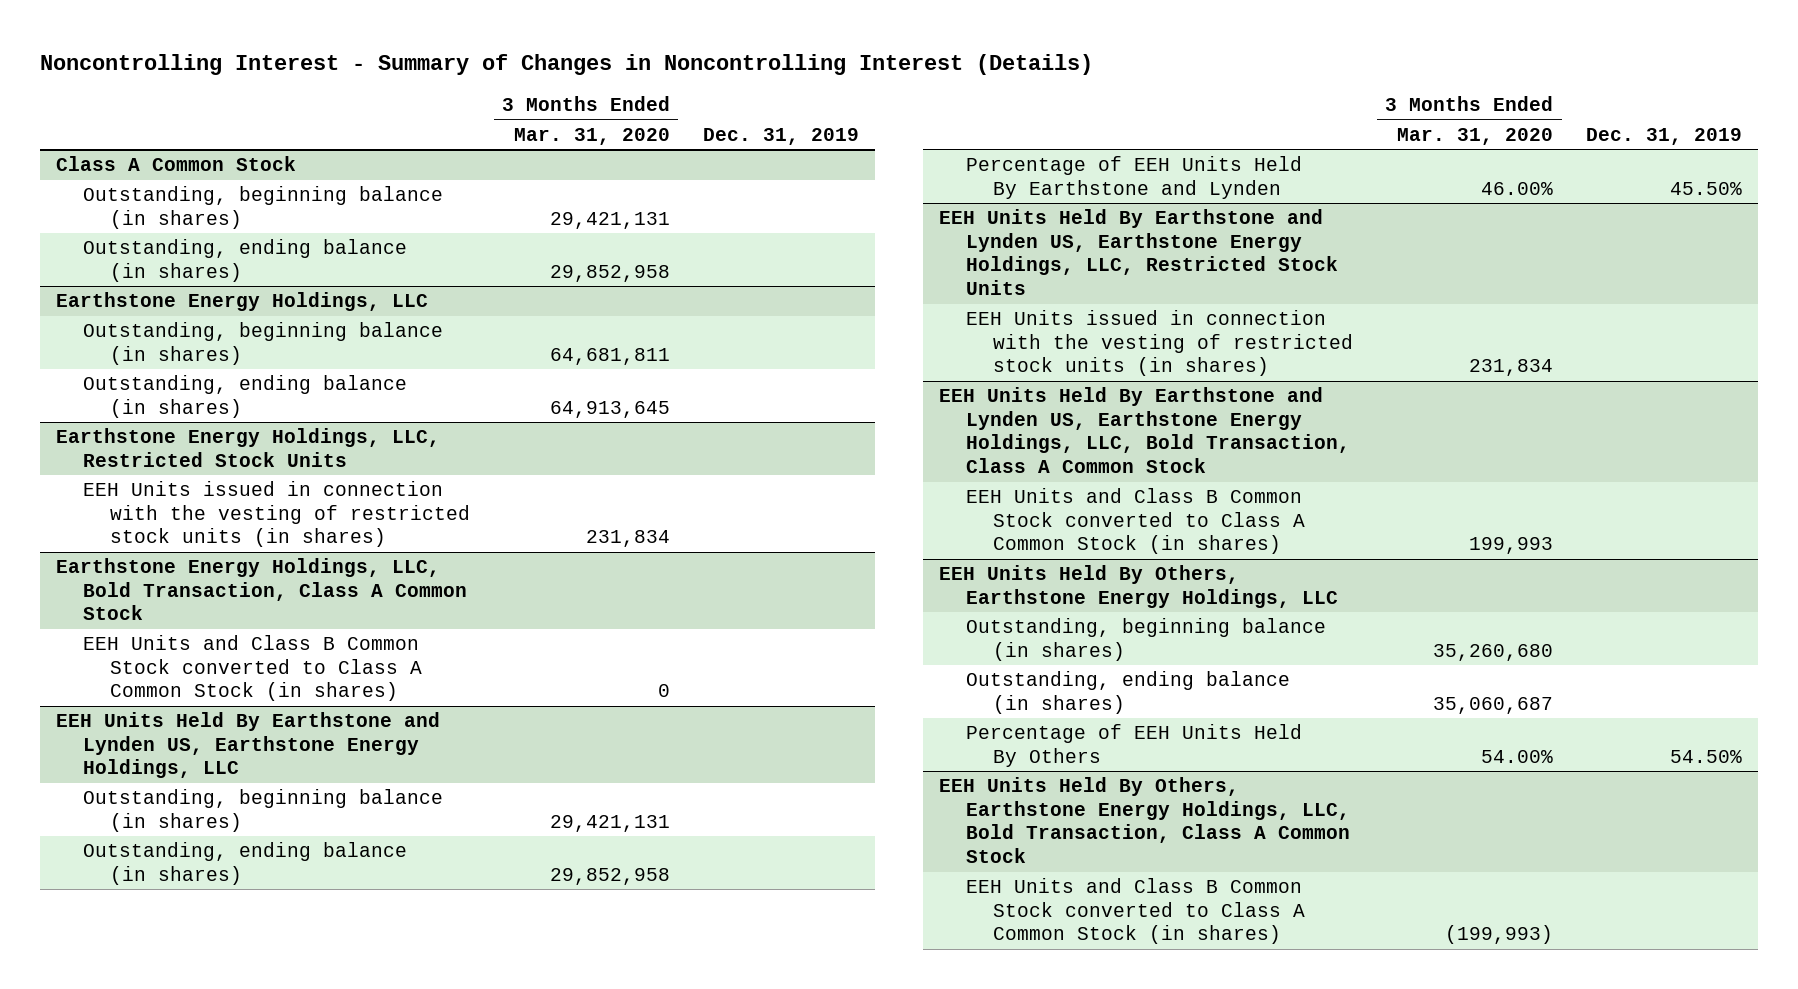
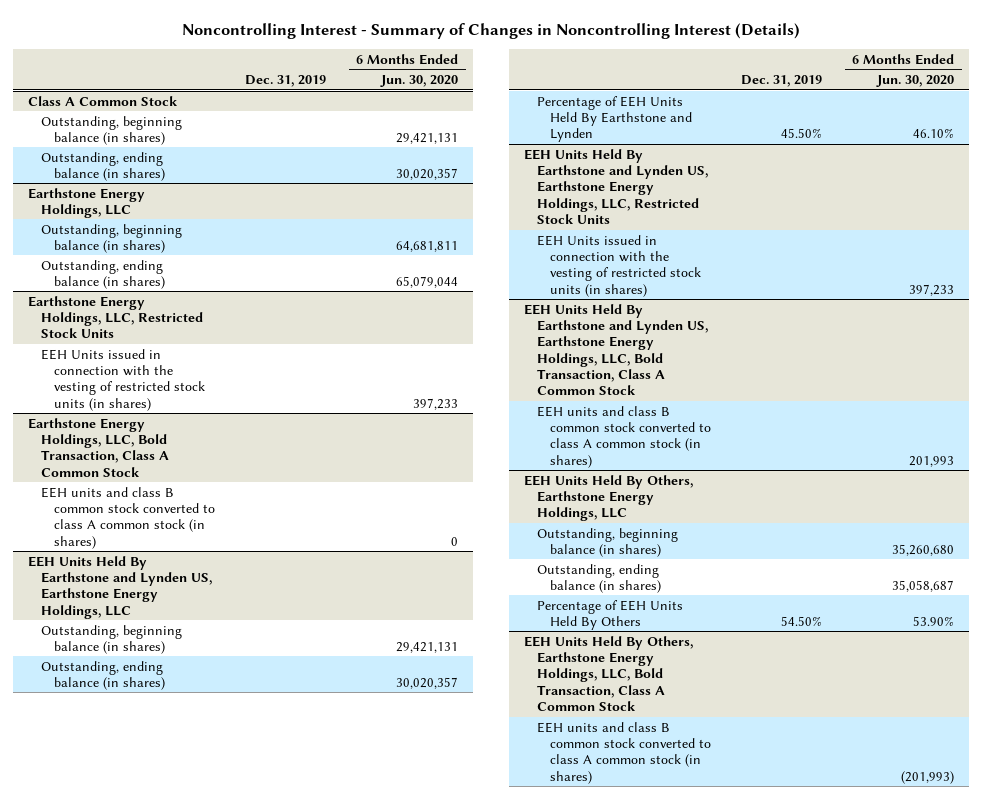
- | 3 Months Ended Mar. 31, 2020 | Dec. 31, 2019
+ | Dec. 31, 2019 | 6 Months Ended Jun. 30, 2020
@ Earthstone Energy Holdings, LLC, Bold Transaction, Class A Common Stock
- EEH Units and Class B Common Stock converted to Class A Common Stock (in shares) | 0 |
+ EEH units and class B common stock converted to class A common stock (in shares) | | 0
@ EEH Units Held By Earthstone and Lynden US, Earthstone Energy Holdings, LLC, Bold Transaction, Class A Common Stock
- EEH Units and Class B Common Stock converted to Class A Common Stock (in shares) | 199,993 |
+ EEH units and class B common stock converted to class A common stock (in shares) | | 201,993
@ EEH Units Held By Others, Earthstone Energy Holdings, LLC, Bold Transaction, Class A Common Stock
- EEH Units and Class B Common Stock converted to Class A Common Stock (in shares) | (199,993) |
+ EEH units and class B common stock converted to class A common stock (in shares) | | (201,993)

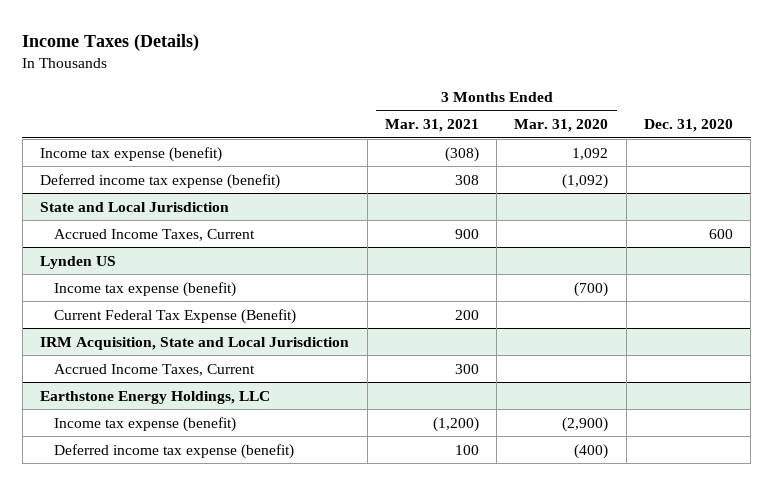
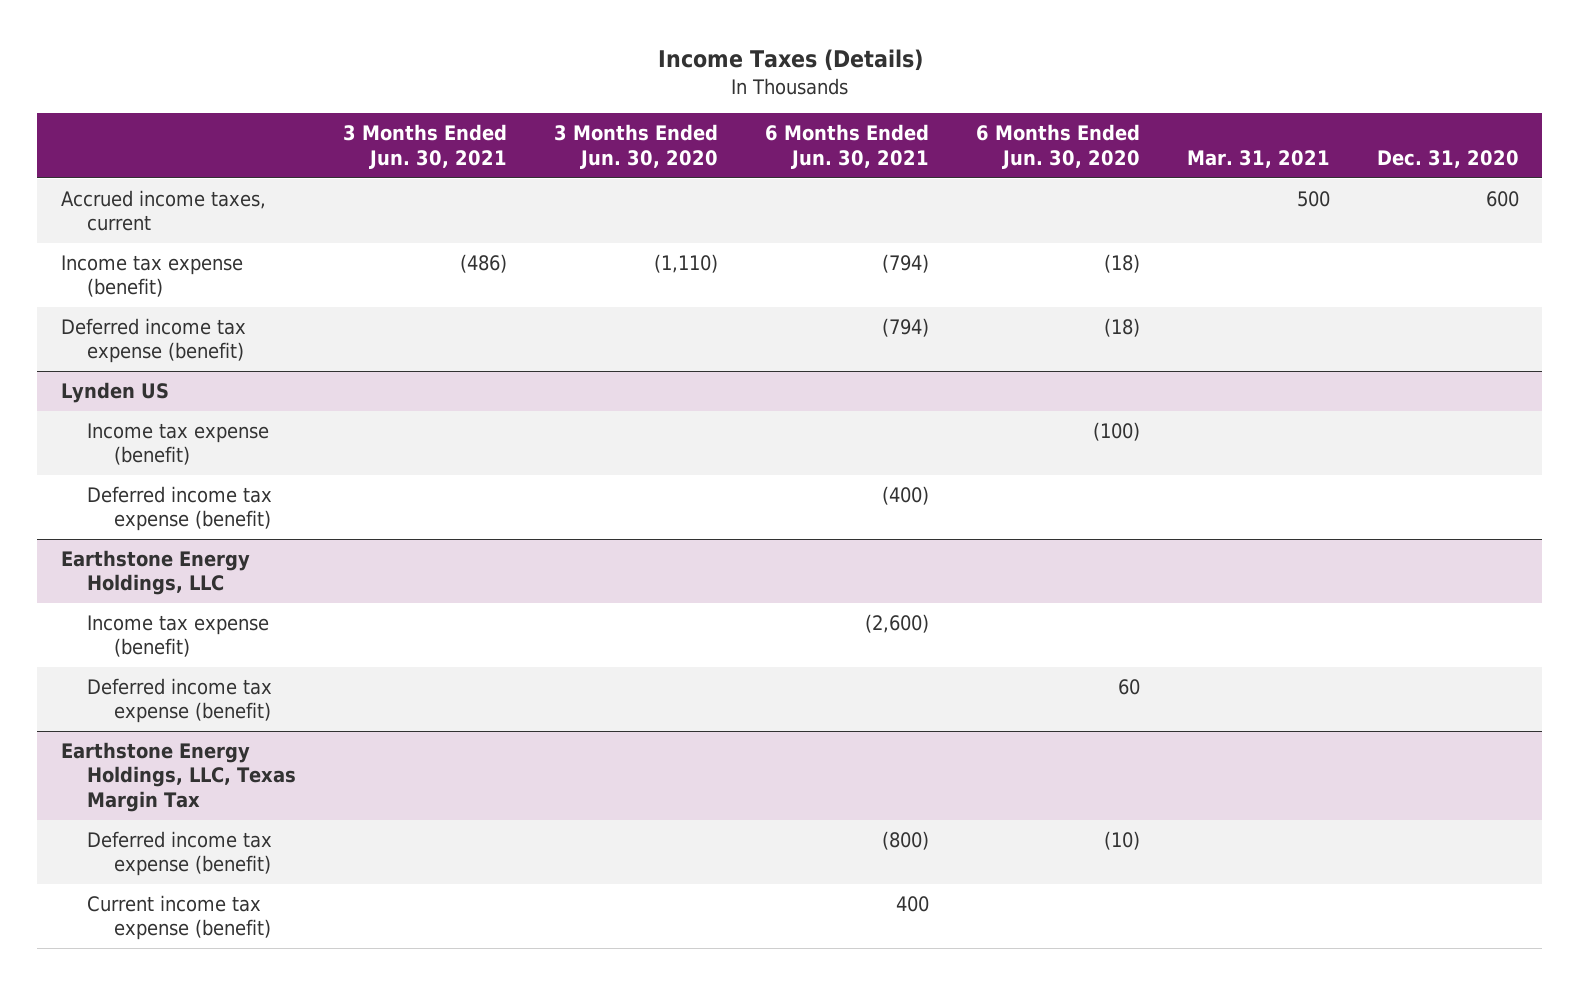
- | 3 Months Ended Mar. 31, 2021 | 3 Months Ended Mar. 31, 2020 | Dec. 31, 2020
+ | 3 Months Ended Jun. 30, 2021 | 3 Months Ended Jun. 30, 2020 | 6 Months Ended Jun. 30, 2021 | 6 Months Ended Jun. 30, 2020 | Mar. 31, 2021 | Dec. 31, 2020
+ Accrued income taxes, current | | | | | 500 | 600
- State and Local Jurisdiction
- Accrued Income Taxes, Current | 900 | | 600
@ Lynden US
- Current Federal Tax Expense (Benefit) | 200 | |
- IRM Acquisition, State and Local Jurisdiction
- Accrued Income Taxes, Current | 300 | |
@ Lynden US
+ Deferred income tax expense (benefit) | | | (400) | | |
+ Earthstone Energy Holdings, LLC, Texas Margin Tax
+ Deferred income tax expense (benefit) | | | (800) | (10) | |
+ Current income tax expense (benefit) | | | 400 | | |

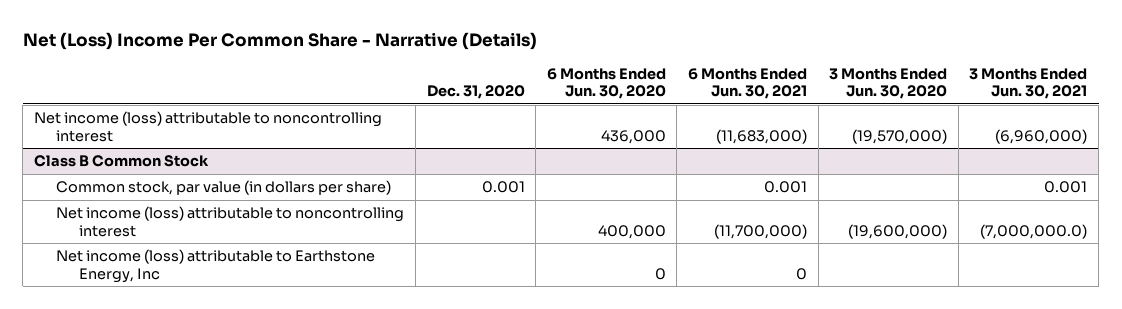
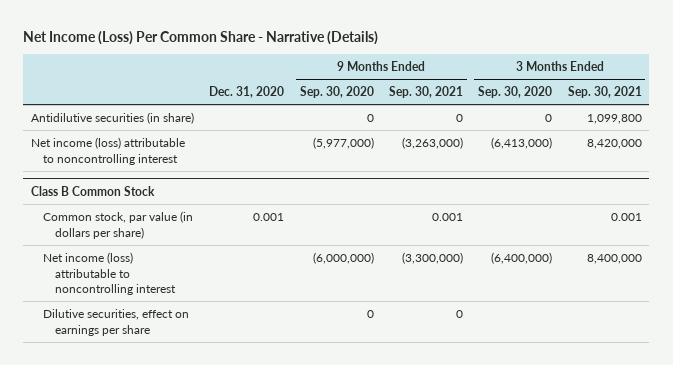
- Net (Loss) Income Per Common Share - Narrative (Details)
+ Net Income (Loss) Per Common Share - Narrative (Details)
- | Dec. 31, 2020 | 6 Months Ended Jun. 30, 2020 | 6 Months Ended Jun. 30, 2021 | 3 Months Ended Jun. 30, 2020 | 3 Months Ended Jun. 30, 2021
+ | Dec. 31, 2020 | 9 Months Ended Sep. 30, 2020 | 9 Months Ended Sep. 30, 2021 | 3 Months Ended Sep. 30, 2020 | 3 Months Ended Sep. 30, 2021
+ Antidilutive securities (in share) | | 0 | 0 | 0 | 1,099,800
@ Class B Common Stock
- Net income (loss) attributable to Earthstone Energy, Inc | | 0 | 0 | |
+ Dilutive securities, effect on earnings per share | | 0 | 0 | |

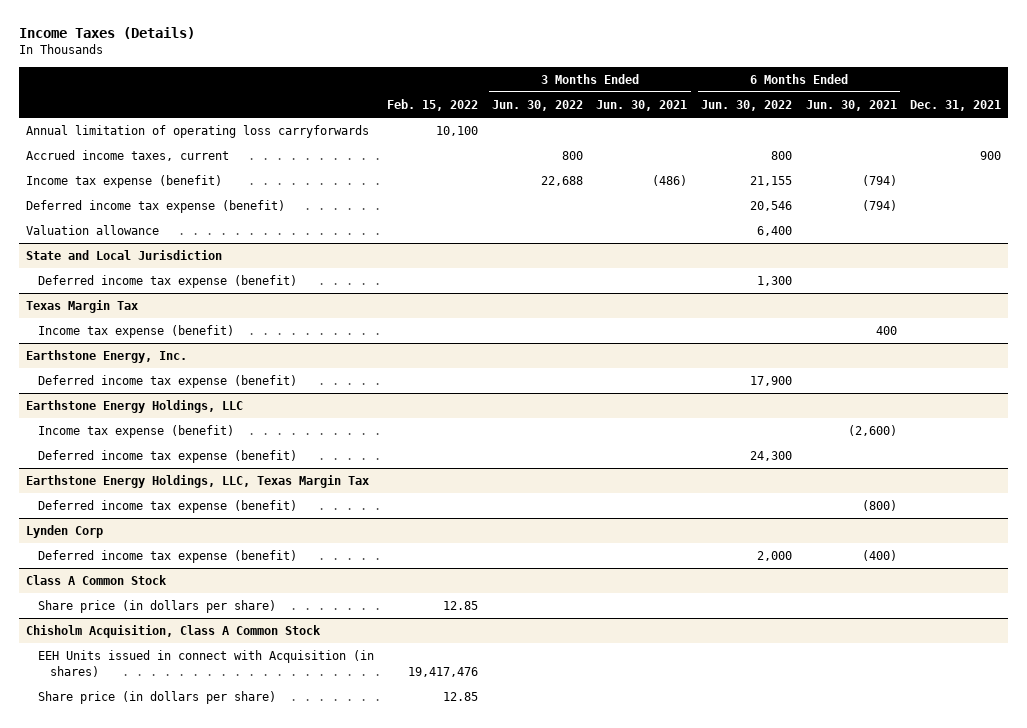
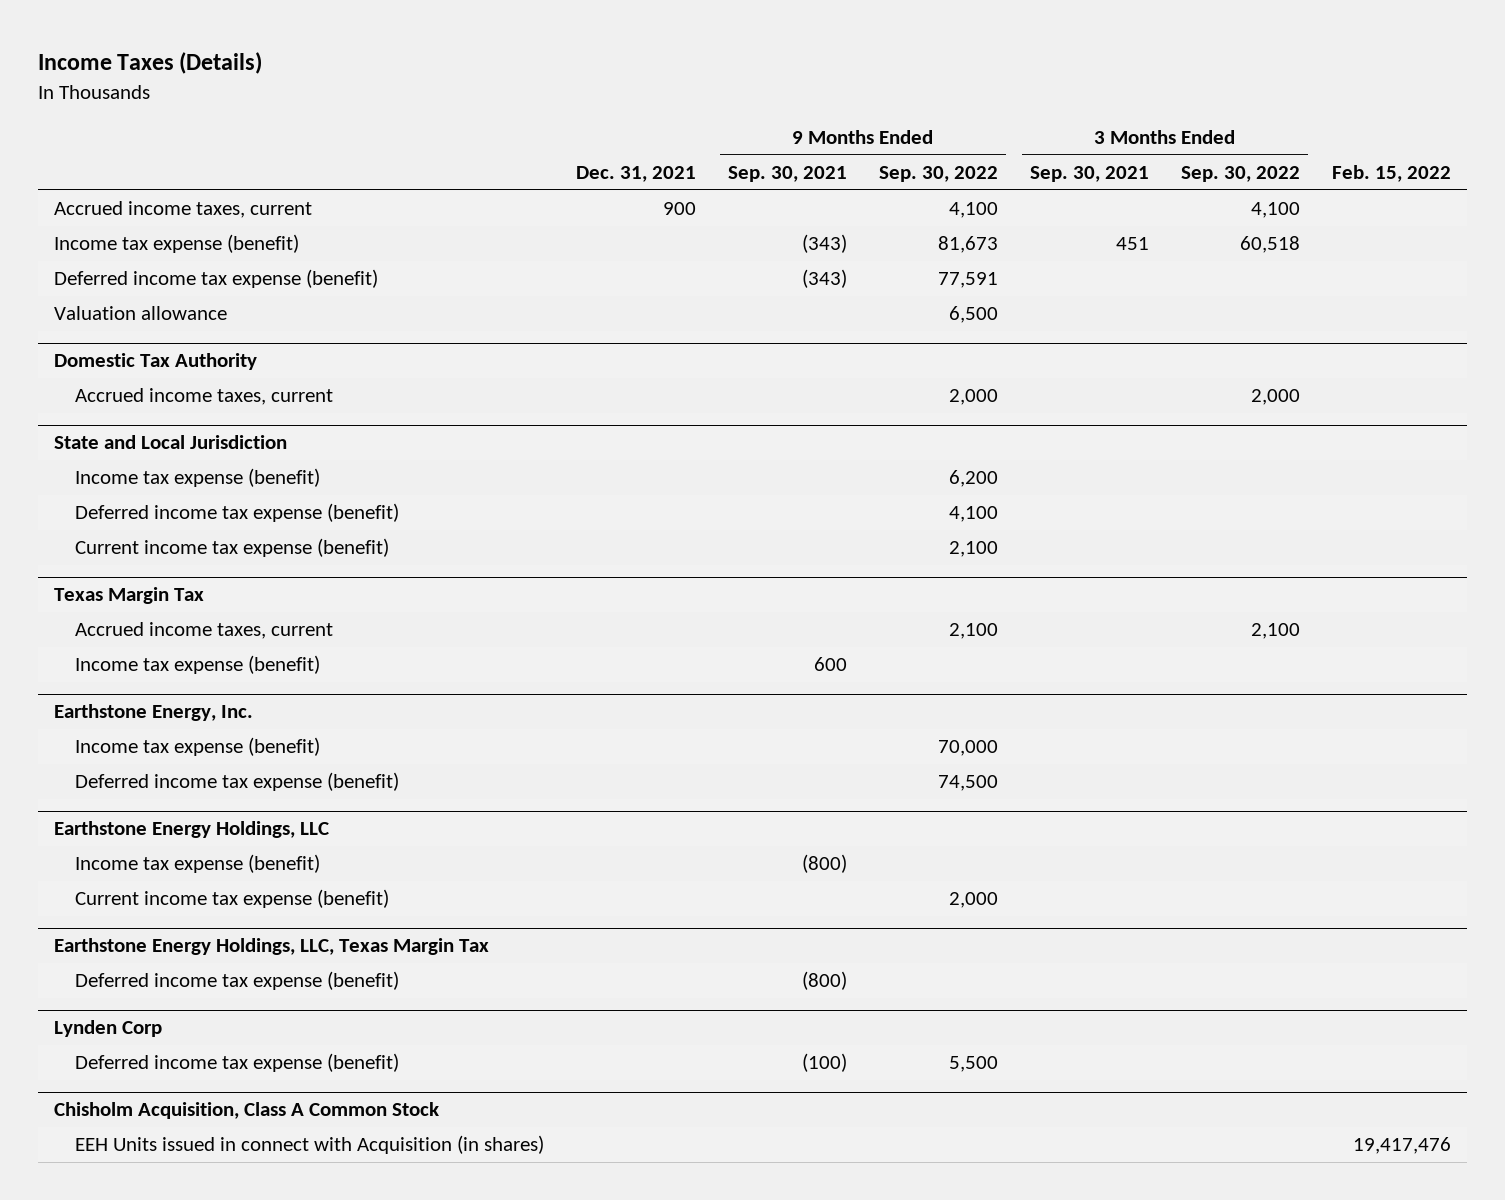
- | Feb. 15, 2022 | 3 Months Ended Jun. 30, 2022 | 3 Months Ended Jun. 30, 2021 | 6 Months Ended Jun. 30, 2022 | 6 Months Ended Jun. 30, 2021 | Dec. 31, 2021
+ | Dec. 31, 2021 | 9 Months Ended Sep. 30, 2021 | 9 Months Ended Sep. 30, 2022 | 3 Months Ended Sep. 30, 2021 | 3 Months Ended Sep. 30, 2022 | Feb. 15, 2022
- Annual limitation of operating loss carryforwards | 10,100 | | | | |
+ Domestic Tax Authority
+ Accrued income taxes, current | | | 2,000 | | 2,000 |
@ State and Local Jurisdiction
+ Income tax expense (benefit) | | | 6,200 | | |
+ Current income tax expense (benefit) | | | 2,100 | | |
@ Texas Margin Tax
+ Accrued income taxes, current | | | 2,100 | | 2,100 |
@ Earthstone Energy, Inc.
+ Income tax expense (benefit) | | | 70,000 | | |
@ Earthstone Energy Holdings, LLC
- Deferred income tax expense (benefit) | | | | 24,300 | |
+ Current income tax expense (benefit) | | | 2,000 | | |
- Class A Common Stock
- Share price (in dollars per share) | 12.85 | | | | |
@ Chisholm Acquisition, Class A Common Stock
- Share price (in dollars per share) | 12.85 | | | | |

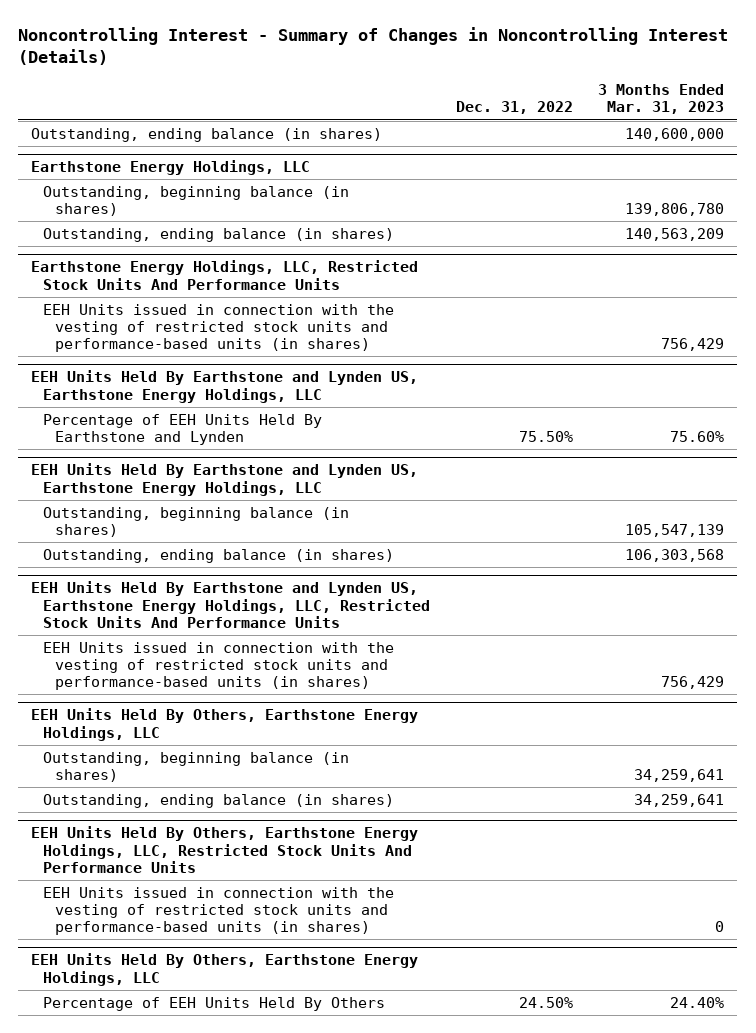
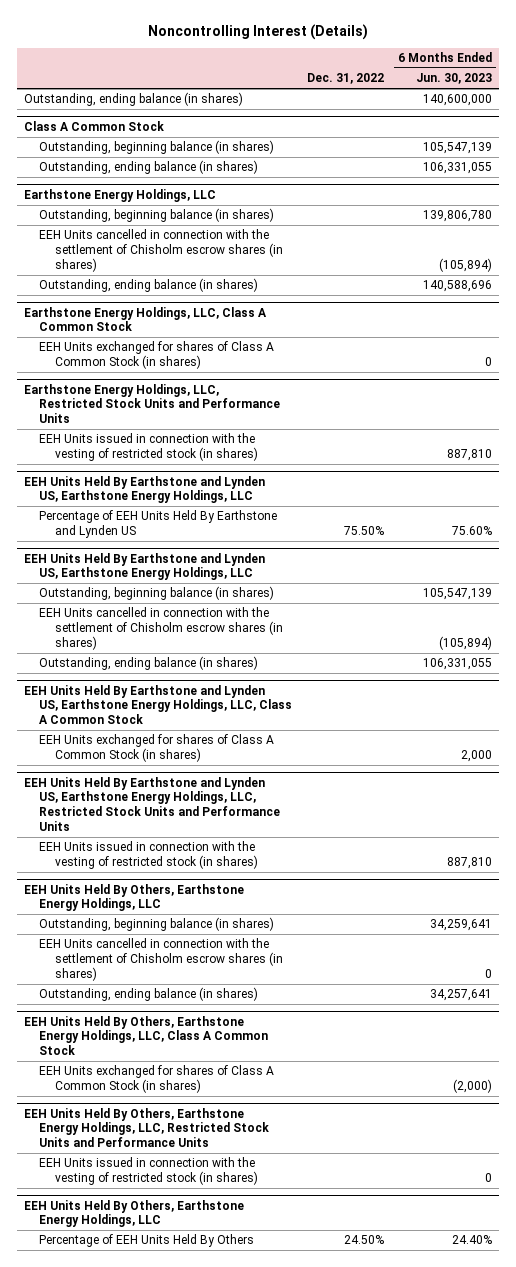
- Noncontrolling Interest - Summary of Changes in Noncontrolling Interest (Details)
+ Noncontrolling Interest (Details)
- | Dec. 31, 2022 | 3 Months Ended Mar. 31, 2023
+ | Dec. 31, 2022 | 6 Months Ended Jun. 30, 2023
+ Class A Common Stock
+ Outstanding, beginning balance (in shares) | | 105,547,139
+ Outstanding, ending balance (in shares) | | 106,331,055
@ Earthstone Energy Holdings, LLC
+ EEH Units cancelled in connection with the settlement of Chisholm escrow shares (in shares) | | (105,894)
- Earthstone Energy Holdings, LLC, Restricted Stock Units And Performance Units
- EEH Units issued in connection with the vesting of restricted stock units and performance-based units (in shares) | | 756,429
+ Earthstone Energy Holdings, LLC, Class A Common Stock
+ EEH Units exchanged for shares of Class A Common Stock (in shares) | | 0
+ Earthstone Energy Holdings, LLC, Restricted Stock Units and Performance Units
+ EEH Units issued in connection with the vesting of restricted stock (in shares) | | 887,810
@ EEH Units Held By Earthstone and Lynden US, Earthstone Energy Holdings, LLC
- Percentage of EEH Units Held By Earthstone and Lynden | 75.50% | 75.60%
+ Percentage of EEH Units Held By Earthstone and Lynden US | 75.50% | 75.60%
+ EEH Units cancelled in connection with the settlement of Chisholm escrow shares (in shares) | | (105,894)
- EEH Units Held By Earthstone and Lynden US, Earthstone Energy Holdings, LLC, Restricted Stock Units And Performance Units
- EEH Units issued in connection with the vesting of restricted stock units and performance-based units (in shares) | | 756,429
+ EEH Units Held By Earthstone and Lynden US, Earthstone Energy Holdings, LLC, Class A Common Stock
+ EEH Units exchanged for shares of Class A Common Stock (in shares) | | 2,000
+ EEH Units Held By Earthstone and Lynden US, Earthstone Energy Holdings, LLC, Restricted Stock Units and Performance Units
+ EEH Units issued in connection with the vesting of restricted stock (in shares) | | 887,810
@ EEH Units Held By Others, Earthstone Energy Holdings, LLC
+ EEH Units cancelled in connection with the settlement of Chisholm escrow shares (in shares) | | 0
- EEH Units Held By Others, Earthstone Energy Holdings, LLC, Restricted Stock Units And Performance Units
- EEH Units issued in connection with the vesting of restricted stock units and performance-based units (in shares) | | 0
+ EEH Units Held By Others, Earthstone Energy Holdings, LLC, Class A Common Stock
+ EEH Units exchanged for shares of Class A Common Stock (in shares) | | (2,000)
+ EEH Units Held By Others, Earthstone Energy Holdings, LLC, Restricted Stock Units and Performance Units
+ EEH Units issued in connection with the vesting of restricted stock (in shares) | | 0

